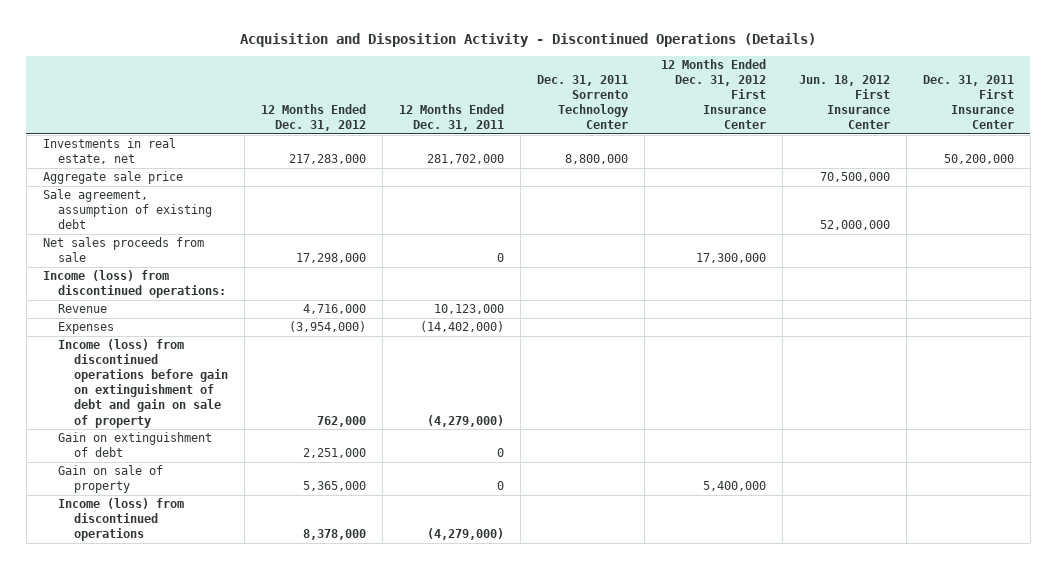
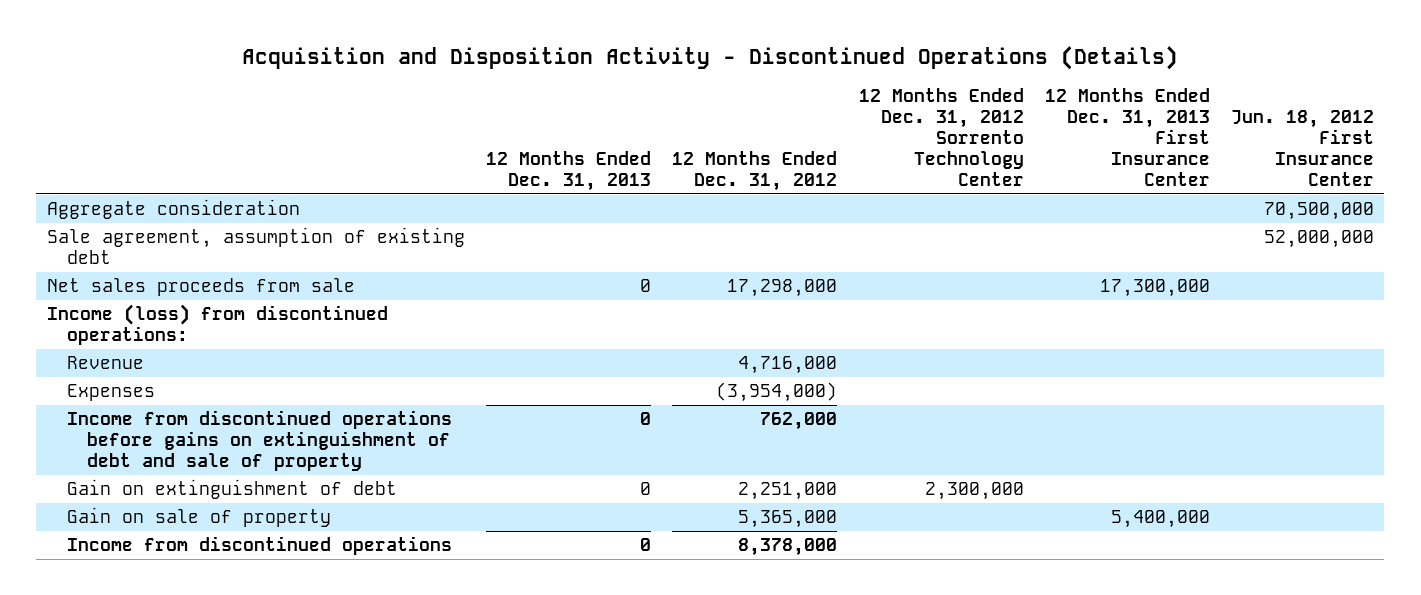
- | 12 Months Ended Dec. 31, 2012 | 12 Months Ended Dec. 31, 2011 | Dec. 31, 2011 Sorrento Technology Center | 12 Months Ended Dec. 31, 2012 First Insurance Center | Jun. 18, 2012 First Insurance Center | Dec. 31, 2011 First Insurance Center
+ | 12 Months Ended Dec. 31, 2013 | 12 Months Ended Dec. 31, 2012 | 12 Months Ended Dec. 31, 2012 Sorrento Technology Center | 12 Months Ended Dec. 31, 2013 First Insurance Center | Jun. 18, 2012 First Insurance Center
- Investments in real estate, net | 217,283,000 | 281,702,000 | 8,800,000 | | | 50,200,000
- Aggregate sale price | | | | | 70,500,000 |
+ Aggregate consideration | | | | | 70,500,000
- Income (loss) from discontinued operations before gain on extinguishment of debt and gain on sale of property | 762,000 | (4,279,000) | | | |
+ Income from discontinued operations before gains on extinguishment of debt and sale of property | 0 | 762,000 | | |
- Income (loss) from discontinued operations | 8,378,000 | (4,279,000) | | | |
+ Income from discontinued operations | 0 | 8,378,000 | | |

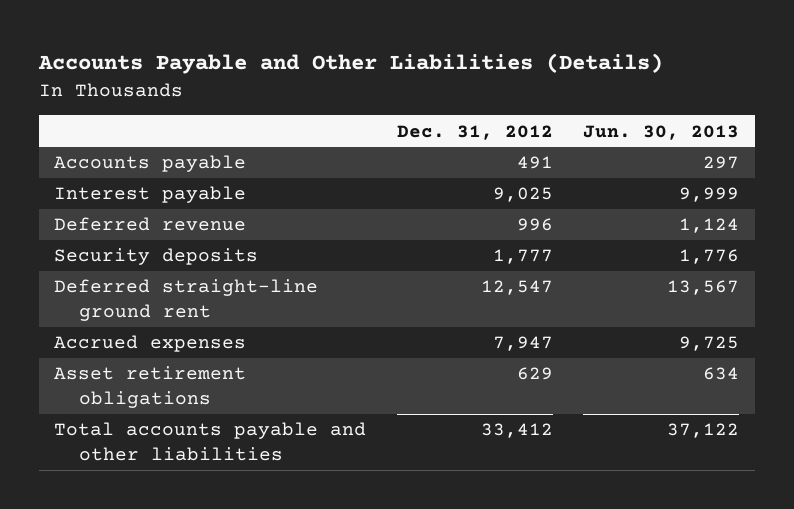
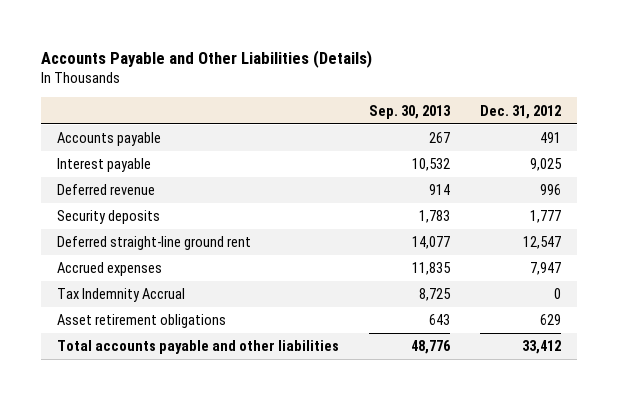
- | Dec. 31, 2012 | Jun. 30, 2013
+ | Sep. 30, 2013 | Dec. 31, 2012
+ Tax Indemnity Accrual | 8,725 | 0

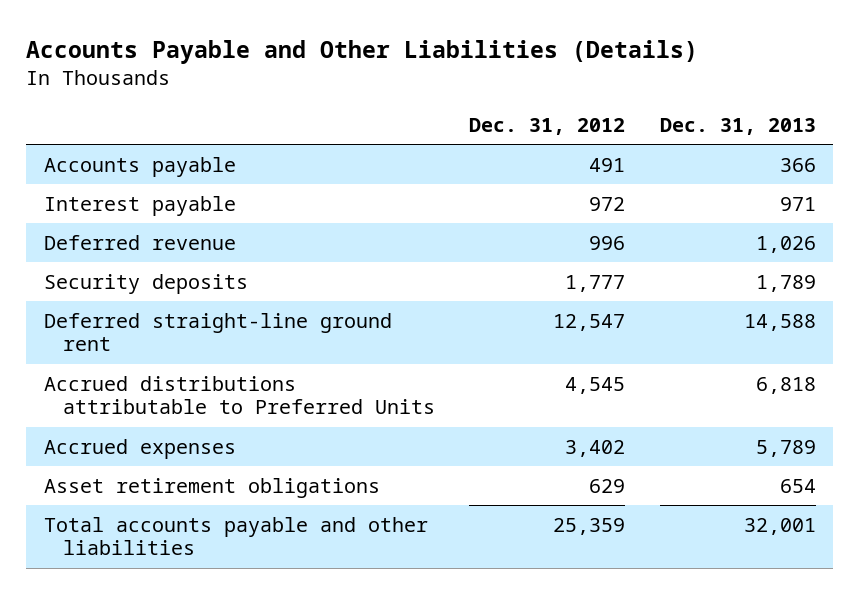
- | Sep. 30, 2013 | Dec. 31, 2012
+ | Dec. 31, 2012 | Dec. 31, 2013
- Interest payable | 10,532 | 9,025
+ Interest payable | 972 | 971
- Accrued expenses | 11,835 | 7,947
- Tax Indemnity Accrual | 8,725 | 0
+ Accrued distributions attributable to Preferred Units | 4,545 | 6,818
+ Accrued expenses | 3,402 | 5,789
- Total accounts payable and other liabilities | 48,776 | 33,412
+ Total accounts payable and other liabilities | 25,359 | 32,001

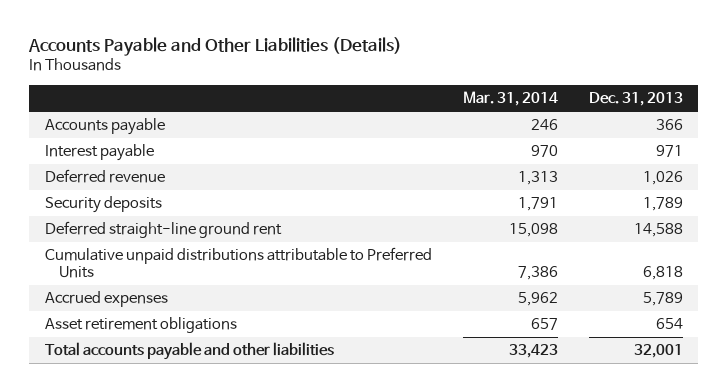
- | Dec. 31, 2012 | Dec. 31, 2013
+ | Mar. 31, 2014 | Dec. 31, 2013
- Accrued distributions attributable to Preferred Units | 4,545 | 6,818
+ Cumulative unpaid distributions attributable to Preferred Units | 7,386 | 6,818

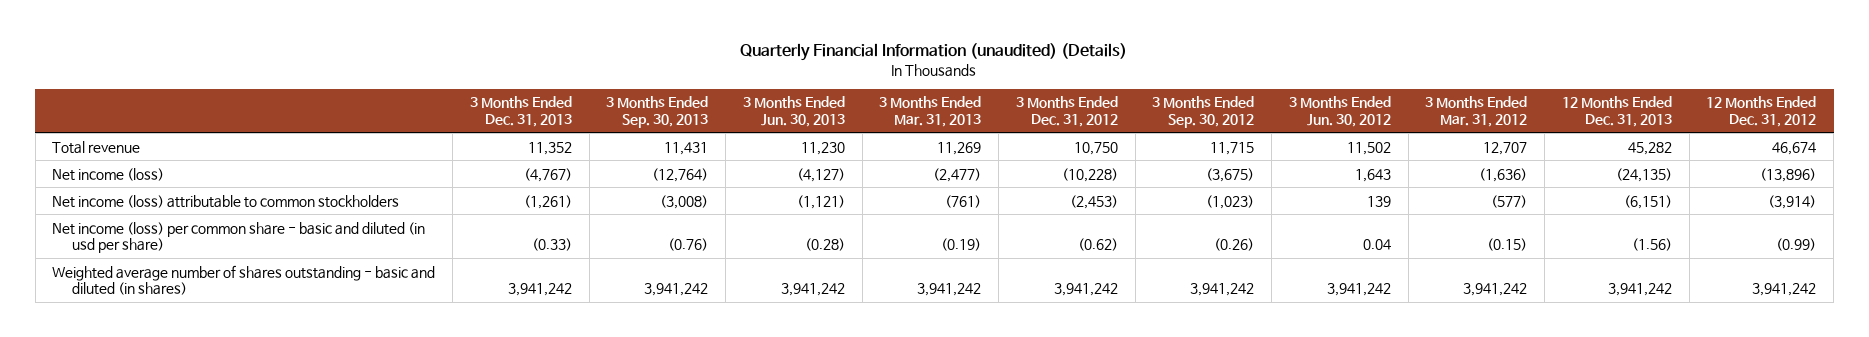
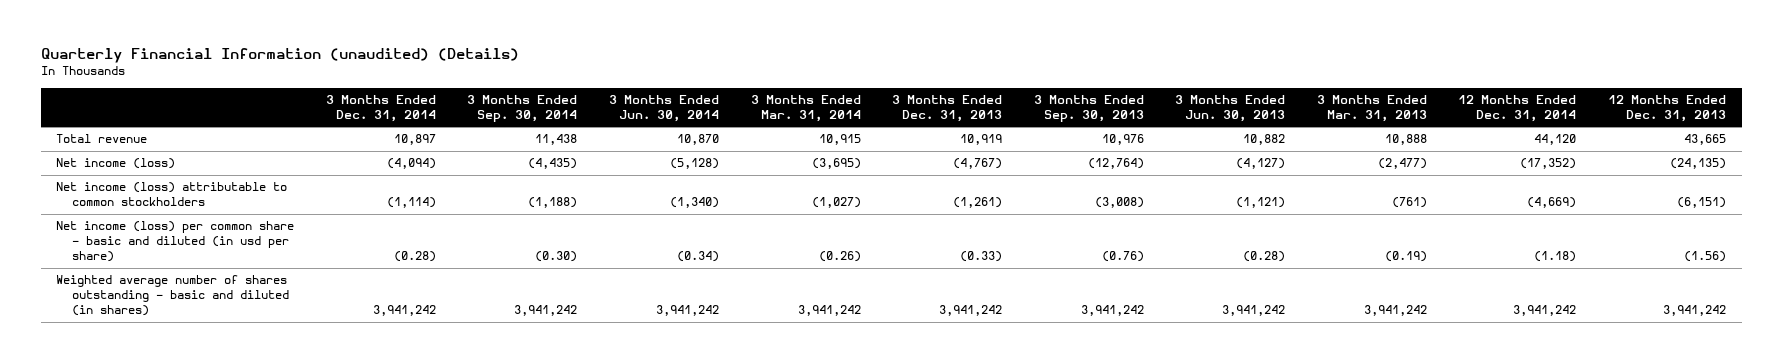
- | 3 Months Ended Dec. 31, 2013 | 3 Months Ended Sep. 30, 2013 | 3 Months Ended Jun. 30, 2013 | 3 Months Ended Mar. 31, 2013 | 3 Months Ended Dec. 31, 2012 | 3 Months Ended Sep. 30, 2012 | 3 Months Ended Jun. 30, 2012 | 3 Months Ended Mar. 31, 2012 | 12 Months Ended Dec. 31, 2013 | 12 Months Ended Dec. 31, 2012
+ | 3 Months Ended Dec. 31, 2014 | 3 Months Ended Sep. 30, 2014 | 3 Months Ended Jun. 30, 2014 | 3 Months Ended Mar. 31, 2014 | 3 Months Ended Dec. 31, 2013 | 3 Months Ended Sep. 30, 2013 | 3 Months Ended Jun. 30, 2013 | 3 Months Ended Mar. 31, 2013 | 12 Months Ended Dec. 31, 2014 | 12 Months Ended Dec. 31, 2013
- Total revenue | 11,352 | 11,431 | 11,230 | 11,269 | 10,750 | 11,715 | 11,502 | 12,707 | 45,282 | 46,674
+ Total revenue | 10,897 | 11,438 | 10,870 | 10,915 | 10,919 | 10,976 | 10,882 | 10,888 | 44,120 | 43,665

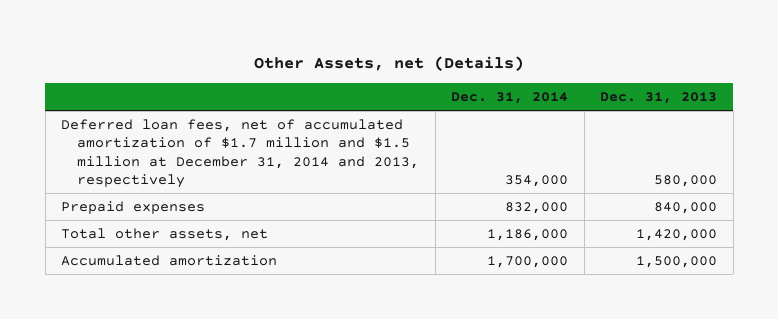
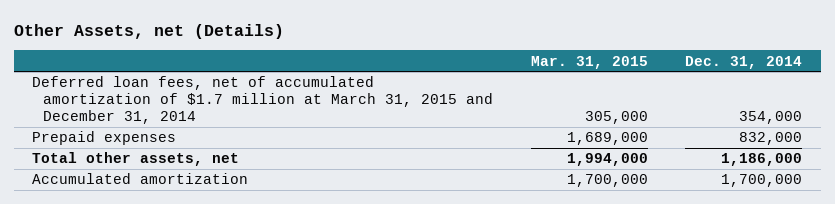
- | Dec. 31, 2014 | Dec. 31, 2013
+ | Mar. 31, 2015 | Dec. 31, 2014
- Deferred loan fees, net of accumulated amortization of $1.7 million and $1.5 million at December 31, 2014 and 2013, respectively | 354,000 | 580,000
+ Deferred loan fees, net of accumulated amortization of $1.7 million at March 31, 2015 and December 31, 2014 | 305,000 | 354,000

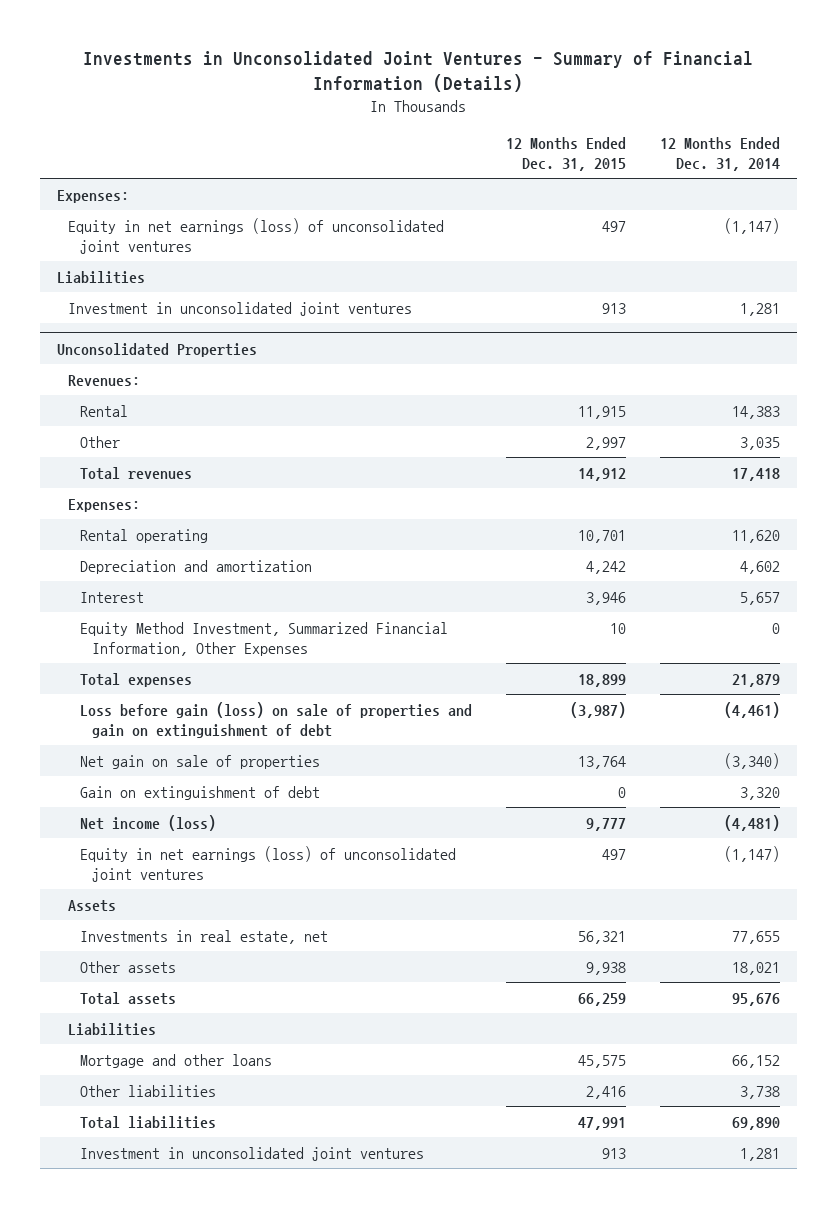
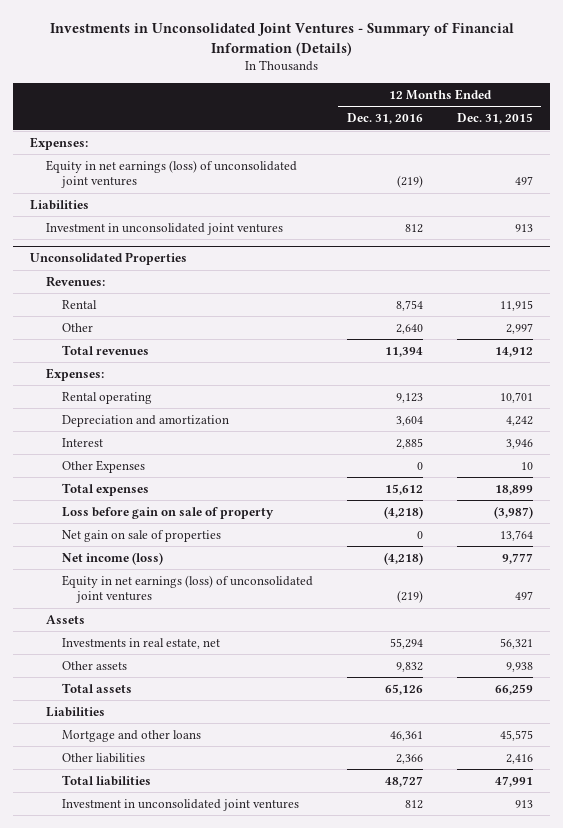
- | 12 Months Ended Dec. 31, 2015 | 12 Months Ended Dec. 31, 2014
+ | 12 Months Ended Dec. 31, 2016 | 12 Months Ended Dec. 31, 2015
@ Unconsolidated Properties
- Equity Method Investment, Summarized Financial Information, Other Expenses | 10 | 0
+ Other Expenses | 0 | 10
- Loss before gain (loss) on sale of properties and gain on extinguishment of debt | (3,987) | (4,461)
+ Loss before gain on sale of property | (4,218) | (3,987)
- Gain on extinguishment of debt | 0 | 3,320

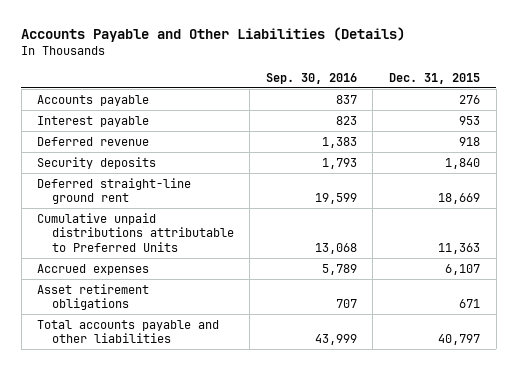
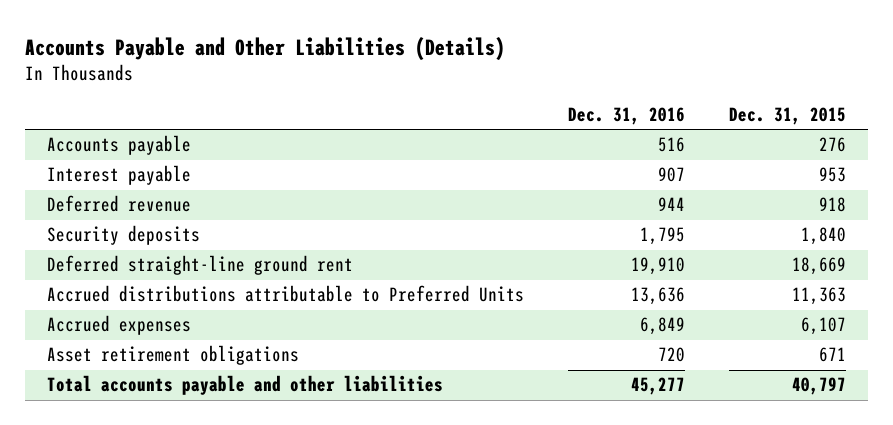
- | Sep. 30, 2016 | Dec. 31, 2015
+ | Dec. 31, 2016 | Dec. 31, 2015
- Cumulative unpaid distributions attributable to Preferred Units | 13,068 | 11,363
+ Accrued distributions attributable to Preferred Units | 13,636 | 11,363

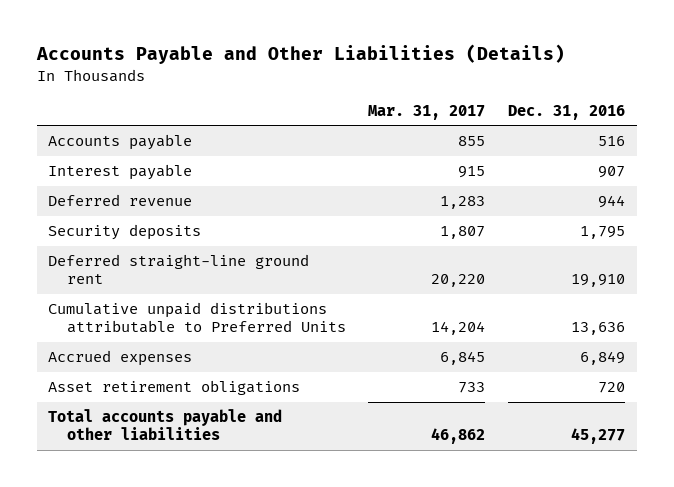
- | Dec. 31, 2016 | Dec. 31, 2015
+ | Mar. 31, 2017 | Dec. 31, 2016
- Accrued distributions attributable to Preferred Units | 13,636 | 11,363
+ Cumulative unpaid distributions attributable to Preferred Units | 14,204 | 13,636

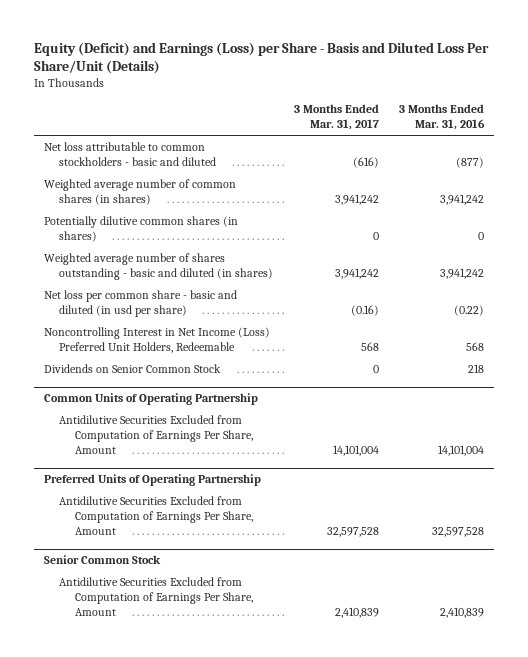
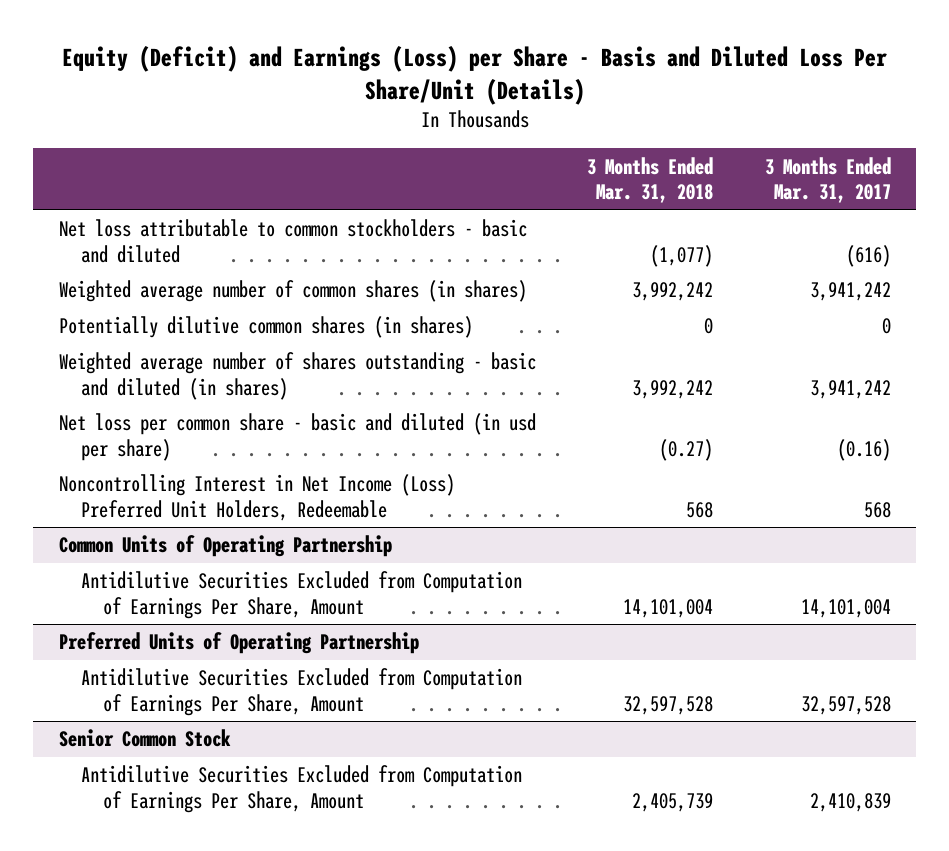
- | 3 Months Ended Mar. 31, 2017 | 3 Months Ended Mar. 31, 2016
+ | 3 Months Ended Mar. 31, 2018 | 3 Months Ended Mar. 31, 2017
- Dividends on Senior Common Stock | 0 | 218

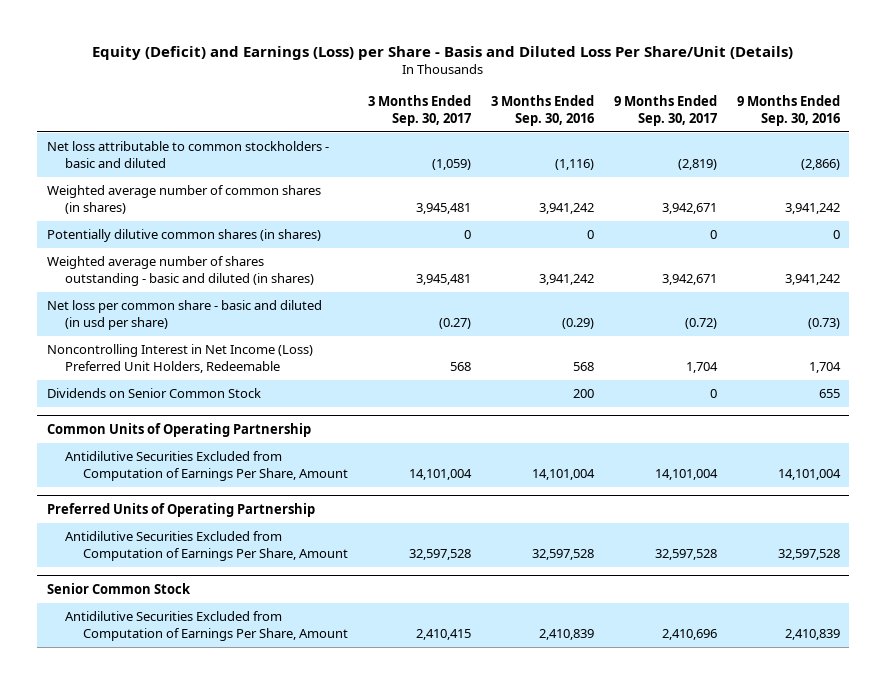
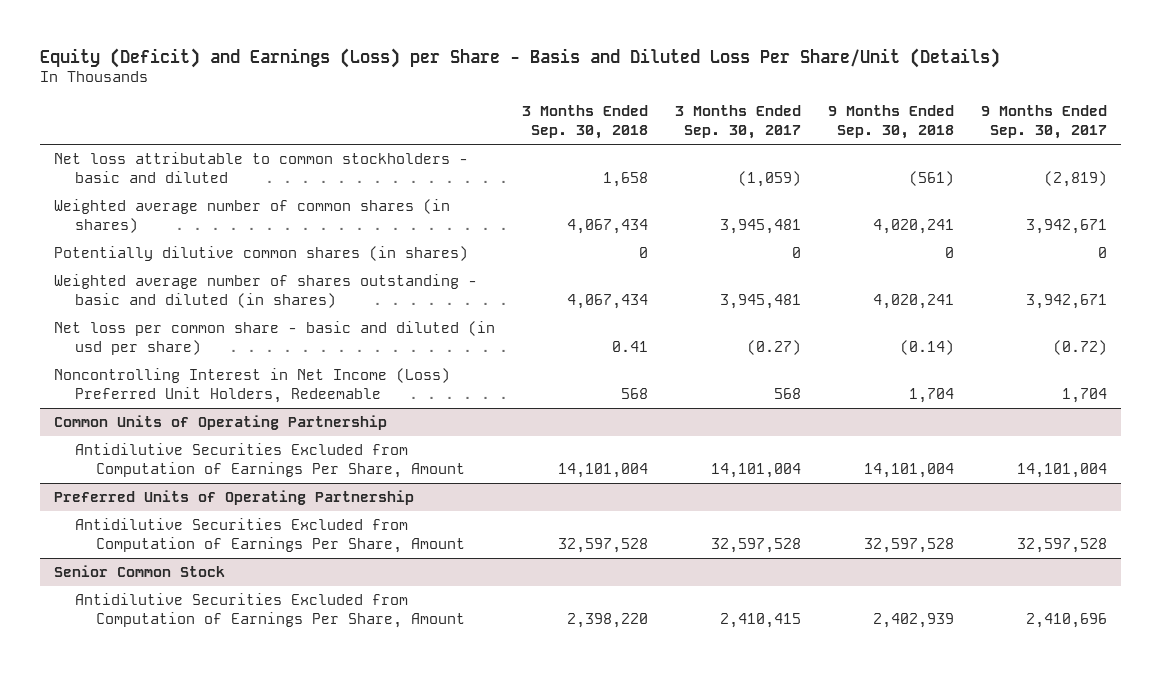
- | 3 Months Ended Sep. 30, 2017 | 3 Months Ended Sep. 30, 2016 | 9 Months Ended Sep. 30, 2017 | 9 Months Ended Sep. 30, 2016
+ | 3 Months Ended Sep. 30, 2018 | 3 Months Ended Sep. 30, 2017 | 9 Months Ended Sep. 30, 2018 | 9 Months Ended Sep. 30, 2017
- Dividends on Senior Common Stock | | 200 | 0 | 655

